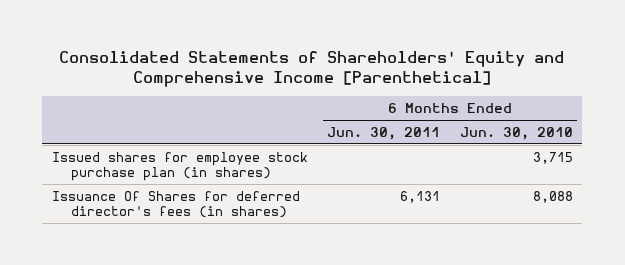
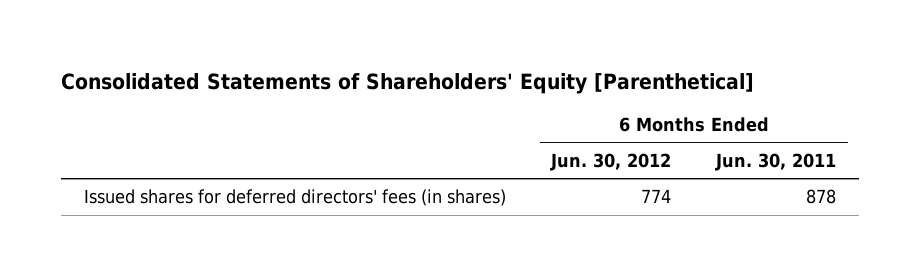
- Consolidated Statements of Shareholders' Equity and Comprehensive Income [Parenthetical]
+ Consolidated Statements of Shareholders' Equity [Parenthetical]
- | 6 Months Ended Jun. 30, 2011 | 6 Months Ended Jun. 30, 2010
+ | 6 Months Ended Jun. 30, 2012 | 6 Months Ended Jun. 30, 2011
- Issued shares for employee stock purchase plan (in shares) | | 3,715
- Issuance Of Shares for deferred director's fees (in shares) | 6,131 | 8,088
+ Issued shares for deferred directors' fees (in shares) | 774 | 878

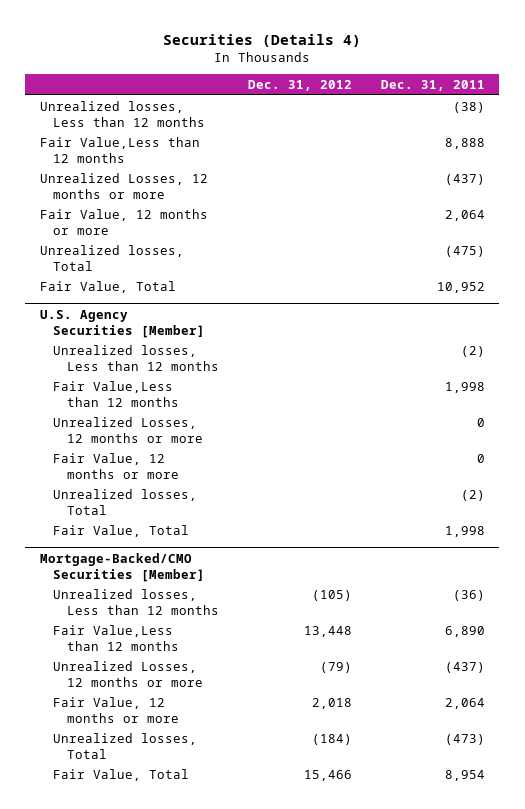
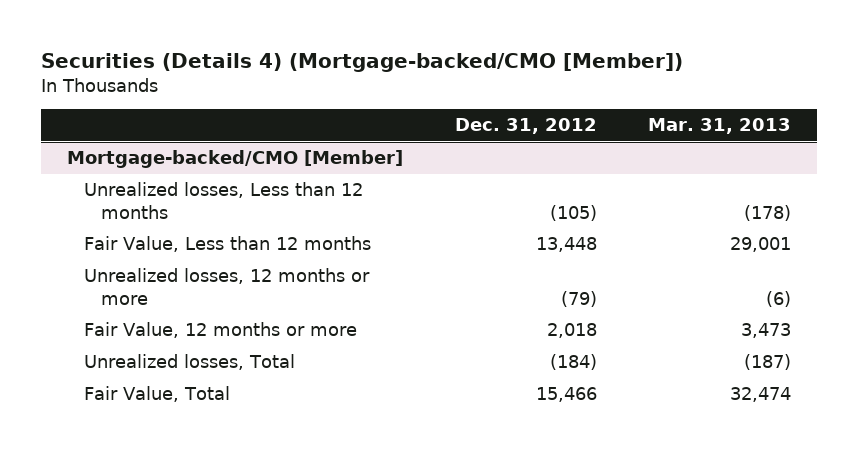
- Securities (Details 4)
+ Securities (Details 4) (Mortgage-backed/CMO [Member])
- | Dec. 31, 2012 | Dec. 31, 2011
+ | Dec. 31, 2012 | Mar. 31, 2013
- Unrealized losses, Less than 12 months | | (38)
- Fair Value,Less than 12 months | | 8,888
- Unrealized Losses, 12 months or more | | (437)
- Fair Value, 12 months or more | | 2,064
- Unrealized losses, Total | | (475)
- Fair Value, Total | | 10,952
- U.S. Agency Securities [Member]
- Unrealized losses, Less than 12 months | | (2)
- Fair Value,Less than 12 months | | 1,998
- Unrealized Losses, 12 months or more | | 0
- Fair Value, 12 months or more | | 0
- Unrealized losses, Total | | (2)
- Fair Value, Total | | 1,998
- Mortgage-Backed/CMO Securities [Member]
+ Mortgage-backed/CMO [Member]
- Fair Value,Less than 12 months | 13,448 | 6,890
- Unrealized Losses, 12 months or more | (79) | (437)
+ Fair Value, Less than 12 months | 13,448 | 29,001
+ Unrealized losses, 12 months or more | (79) | (6)

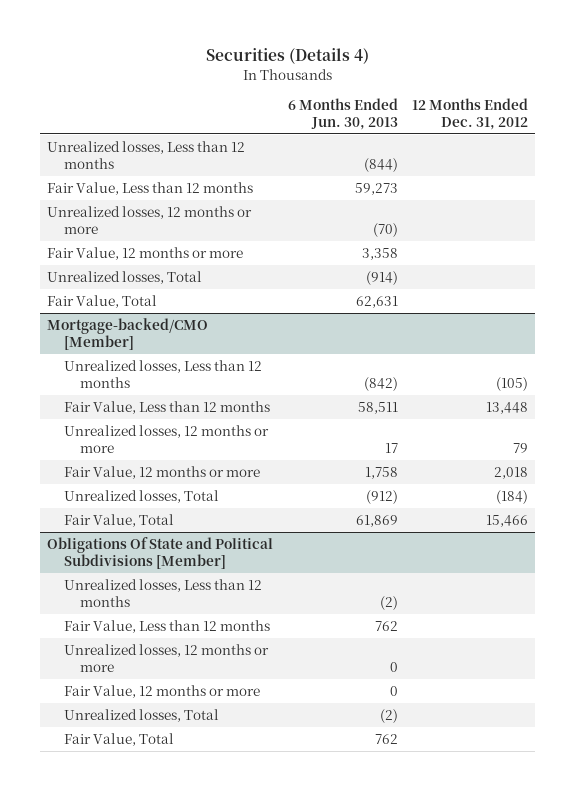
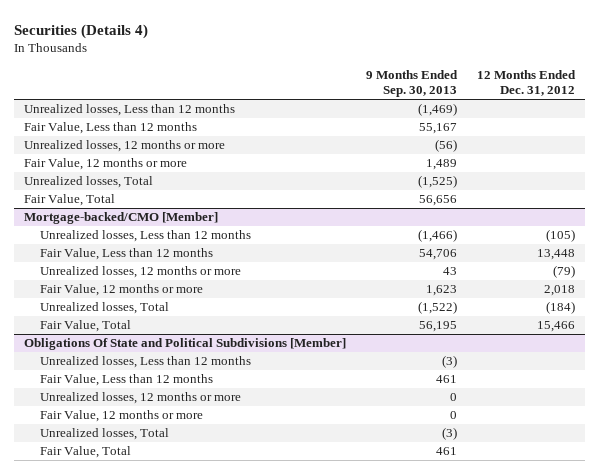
- | 6 Months Ended Jun. 30, 2013 | 12 Months Ended Dec. 31, 2012
+ | 9 Months Ended Sep. 30, 2013 | 12 Months Ended Dec. 31, 2012
@ Mortgage-backed/CMO [Member]
- Unrealized losses, 12 months or more | 17 | 79
+ Unrealized losses, 12 months or more | 43 | (79)

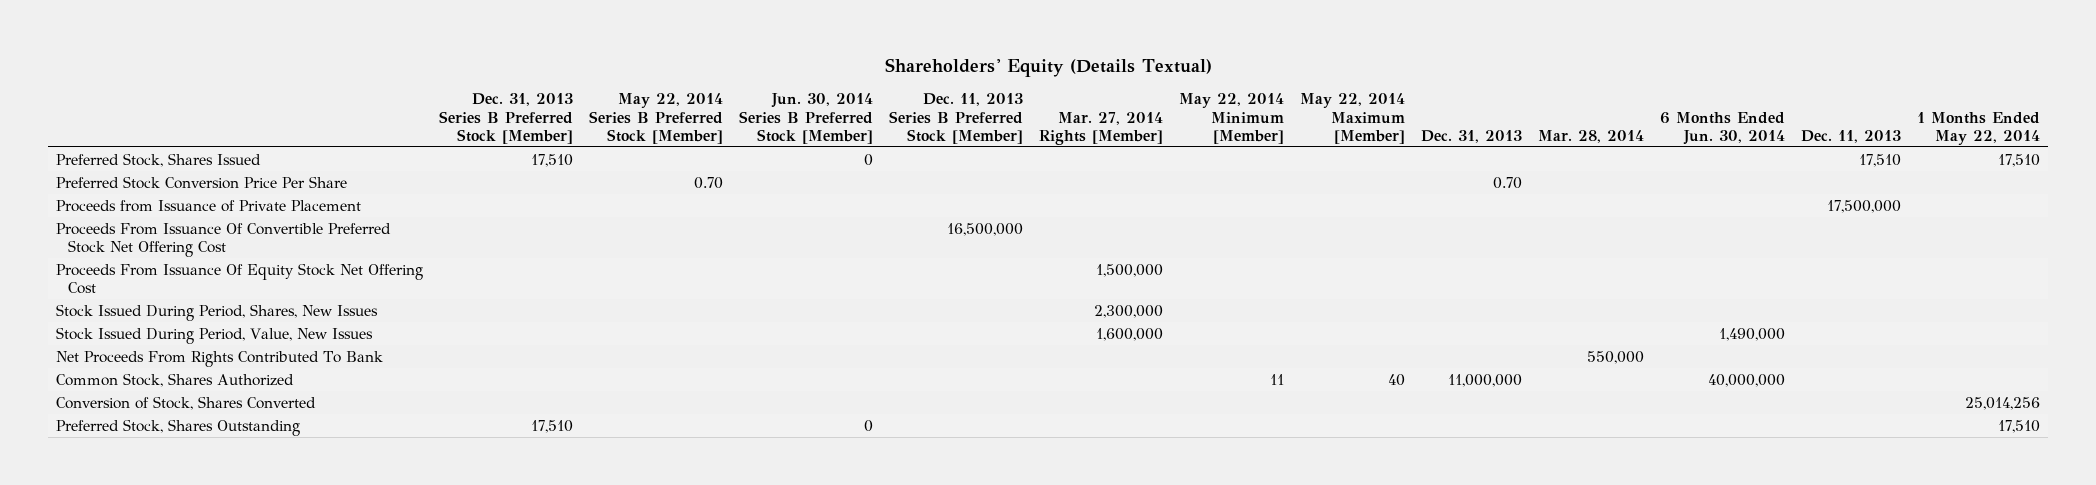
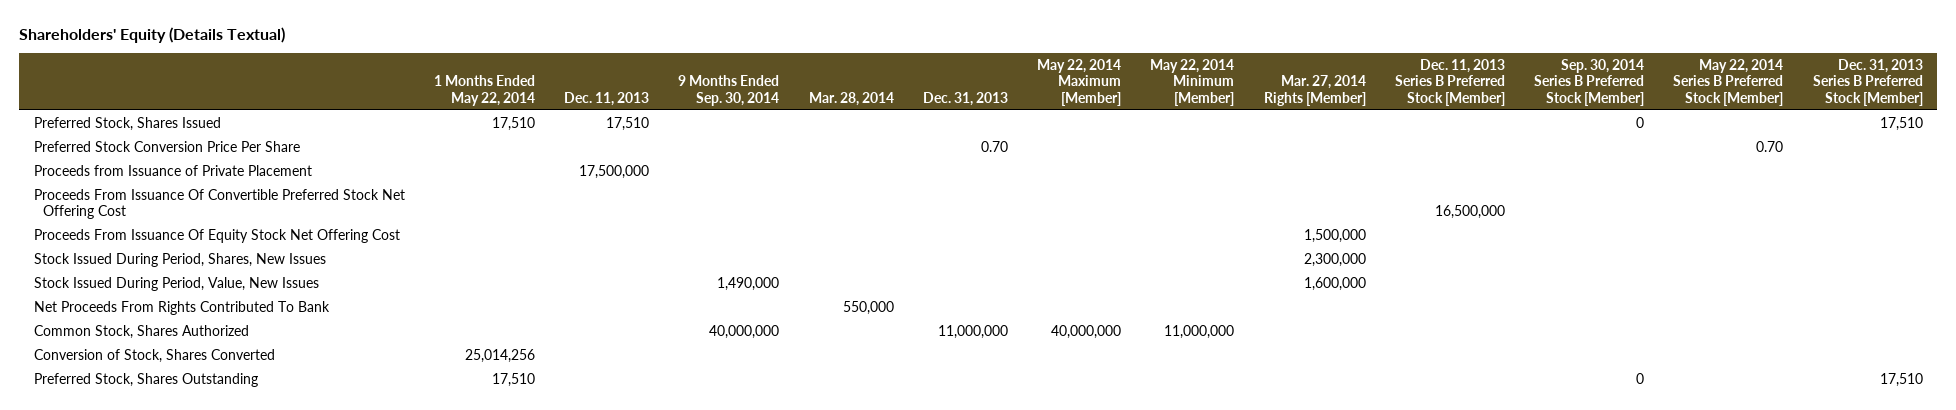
- | Dec. 31, 2013 Series B Preferred Stock [Member] | May 22, 2014 Series B Preferred Stock [Member] | Jun. 30, 2014 Series B Preferred Stock [Member] | Dec. 11, 2013 Series B Preferred Stock [Member] | Mar. 27, 2014 Rights [Member] | May 22, 2014 Minimum [Member] | May 22, 2014 Maximum [Member] | Dec. 31, 2013 | Mar. 28, 2014 | 6 Months Ended Jun. 30, 2014 | Dec. 11, 2013 | 1 Months Ended May 22, 2014
+ | 1 Months Ended May 22, 2014 | Dec. 11, 2013 | 9 Months Ended Sep. 30, 2014 | Mar. 28, 2014 | Dec. 31, 2013 | May 22, 2014 Maximum [Member] | May 22, 2014 Minimum [Member] | Mar. 27, 2014 Rights [Member] | Dec. 11, 2013 Series B Preferred Stock [Member] | Sep. 30, 2014 Series B Preferred Stock [Member] | May 22, 2014 Series B Preferred Stock [Member] | Dec. 31, 2013 Series B Preferred Stock [Member]
- Common Stock, Shares Authorized | | | | | | 11 | 40 | 11,000,000 | | 40,000,000 | |
+ Common Stock, Shares Authorized | | | 40,000,000 | | 11,000,000 | 40,000,000 | 11,000,000 | | | | |

